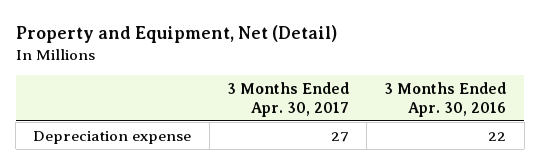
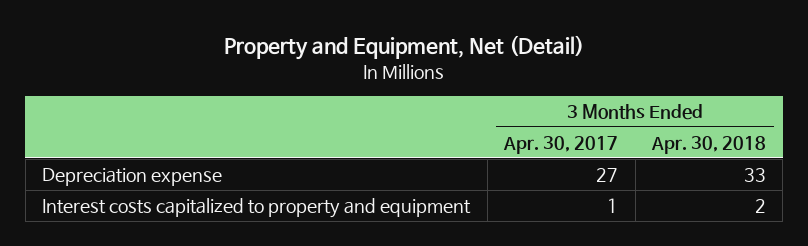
- | 3 Months Ended Apr. 30, 2017 | 3 Months Ended Apr. 30, 2016
+ | 3 Months Ended Apr. 30, 2017 | 3 Months Ended Apr. 30, 2018
+ Interest costs capitalized to property and equipment | 1 | 2

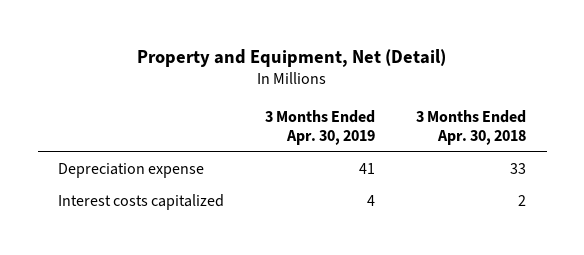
- | 3 Months Ended Apr. 30, 2017 | 3 Months Ended Apr. 30, 2018
+ | 3 Months Ended Apr. 30, 2019 | 3 Months Ended Apr. 30, 2018
- Interest costs capitalized to property and equipment | 1 | 2
+ Interest costs capitalized | 4 | 2

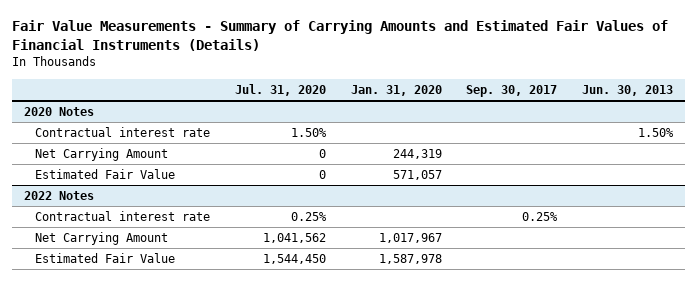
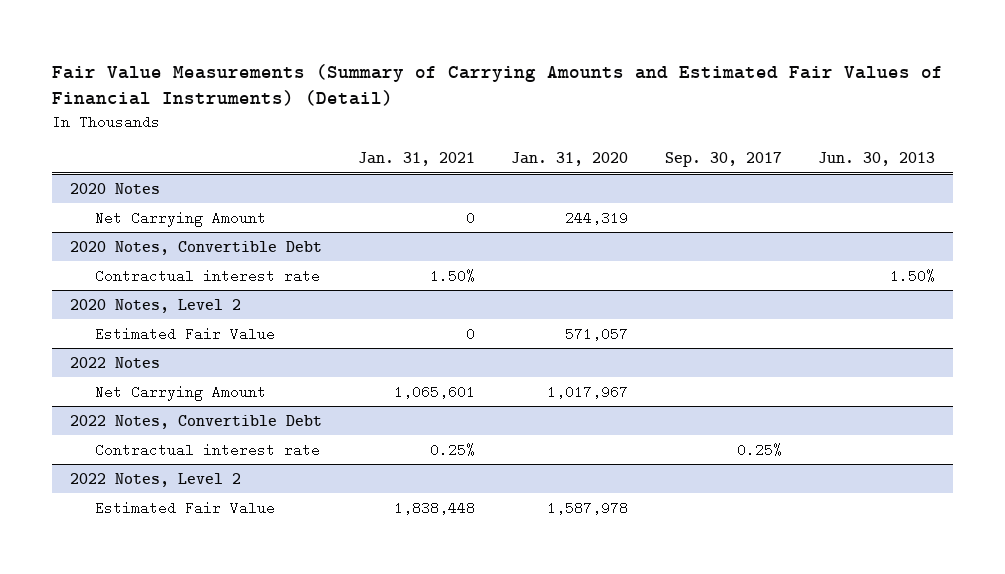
- Fair Value Measurements - Summary of Carrying Amounts and Estimated Fair Values of Financial Instruments (Details)
+ Fair Value Measurements (Summary of Carrying Amounts and Estimated Fair Values of Financial Instruments) (Detail)
- | Jul. 31, 2020 | Jan. 31, 2020 | Sep. 30, 2017 | Jun. 30, 2013
+ | Jan. 31, 2021 | Jan. 31, 2020 | Sep. 30, 2017 | Jun. 30, 2013
@ 2020 Notes
- Contractual interest rate | 1.50% | | | 1.50%
+ 2020 Notes, Convertible Debt
+ Contractual interest rate | 1.50% | | | 1.50%
+ 2020 Notes, Level 2
@ 2022 Notes
- Contractual interest rate | 0.25% | | 0.25% |
+ 2022 Notes, Convertible Debt
+ Contractual interest rate | 0.25% | | 0.25% |
+ 2022 Notes, Level 2

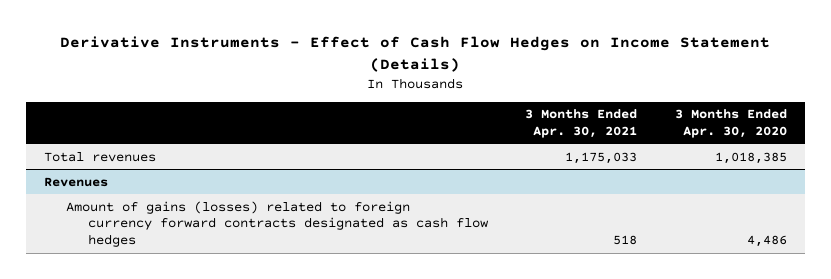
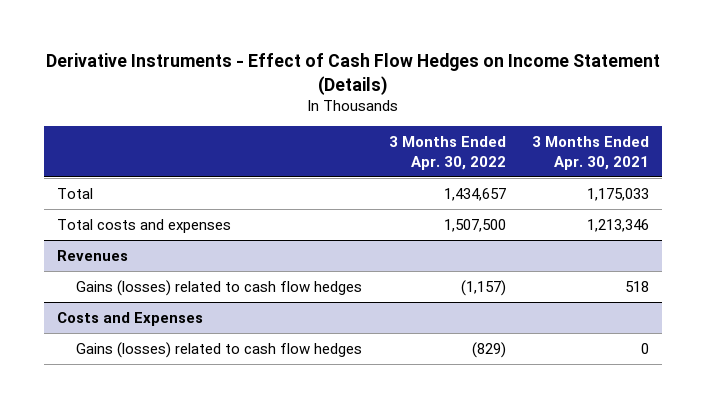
- | 3 Months Ended Apr. 30, 2021 | 3 Months Ended Apr. 30, 2020
+ | 3 Months Ended Apr. 30, 2022 | 3 Months Ended Apr. 30, 2021
- Total revenues | 1,175,033 | 1,018,385
+ Total | 1,434,657 | 1,175,033
+ Total costs and expenses | 1,507,500 | 1,213,346
@ Revenues
- Amount of gains (losses) related to foreign currency forward contracts designated as cash flow hedges | 518 | 4,486
+ Gains (losses) related to cash flow hedges | (1,157) | 518
+ Costs and Expenses
+ Gains (losses) related to cash flow hedges | (829) | 0

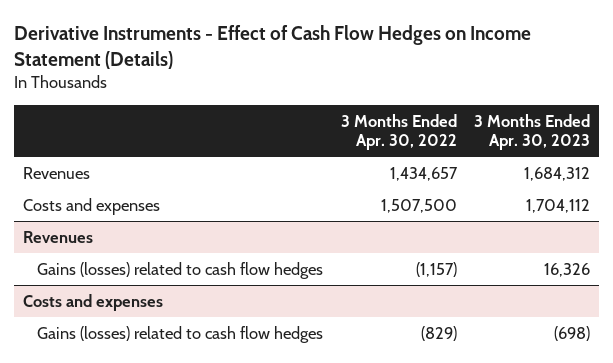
- | 3 Months Ended Apr. 30, 2022 | 3 Months Ended Apr. 30, 2021
+ | 3 Months Ended Apr. 30, 2022 | 3 Months Ended Apr. 30, 2023
- Total | 1,434,657 | 1,175,033
- Total costs and expenses | 1,507,500 | 1,213,346
+ Revenues | 1,434,657 | 1,684,312
+ Costs and expenses | 1,507,500 | 1,704,112
- Costs and Expenses
+ Costs and expenses

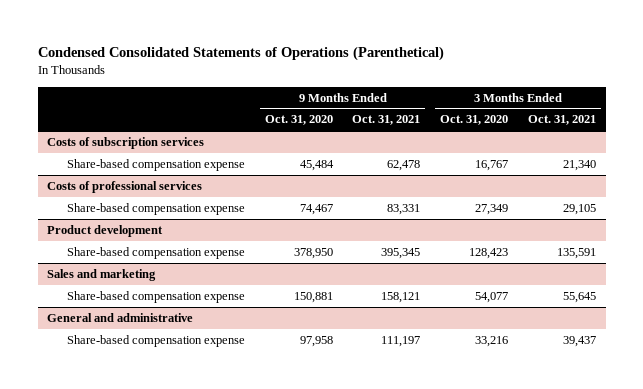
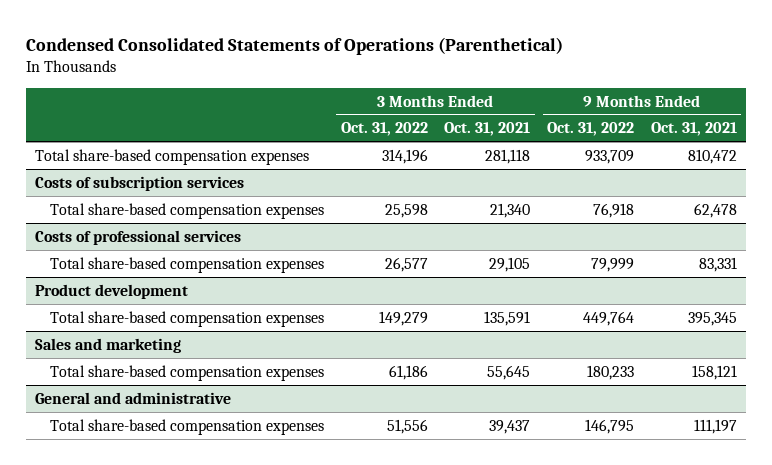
- | 9 Months Ended Oct. 31, 2020 | 9 Months Ended Oct. 31, 2021 | 3 Months Ended Oct. 31, 2020 | 3 Months Ended Oct. 31, 2021
+ | 3 Months Ended Oct. 31, 2022 | 3 Months Ended Oct. 31, 2021 | 9 Months Ended Oct. 31, 2022 | 9 Months Ended Oct. 31, 2021
+ Total share-based compensation expenses | 314,196 | 281,118 | 933,709 | 810,472
@ Costs of subscription services
- Share-based compensation expense | 45,484 | 62,478 | 16,767 | 21,340
+ Total share-based compensation expenses | 25,598 | 21,340 | 76,918 | 62,478
@ Costs of professional services
- Share-based compensation expense | 74,467 | 83,331 | 27,349 | 29,105
+ Total share-based compensation expenses | 26,577 | 29,105 | 79,999 | 83,331
@ Product development
- Share-based compensation expense | 378,950 | 395,345 | 128,423 | 135,591
+ Total share-based compensation expenses | 149,279 | 135,591 | 449,764 | 395,345
@ Sales and marketing
- Share-based compensation expense | 150,881 | 158,121 | 54,077 | 55,645
+ Total share-based compensation expenses | 61,186 | 55,645 | 180,233 | 158,121
@ General and administrative
- Share-based compensation expense | 97,958 | 111,197 | 33,216 | 39,437
+ Total share-based compensation expenses | 51,556 | 39,437 | 146,795 | 111,197

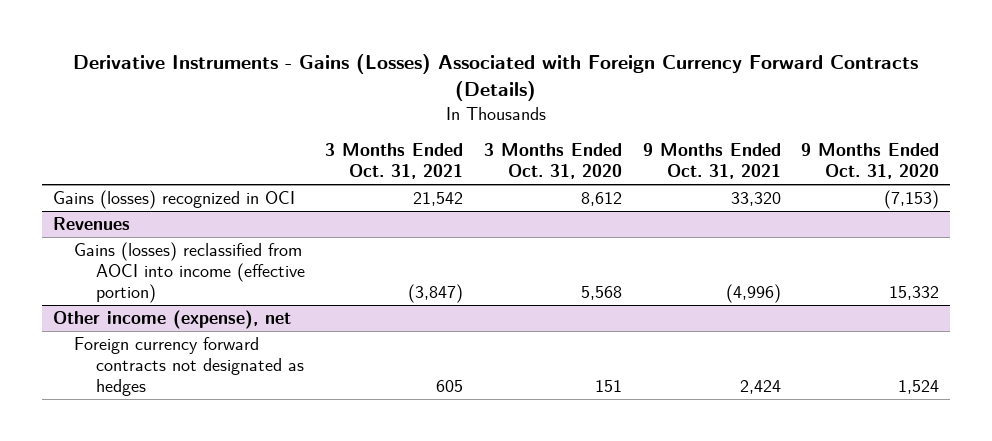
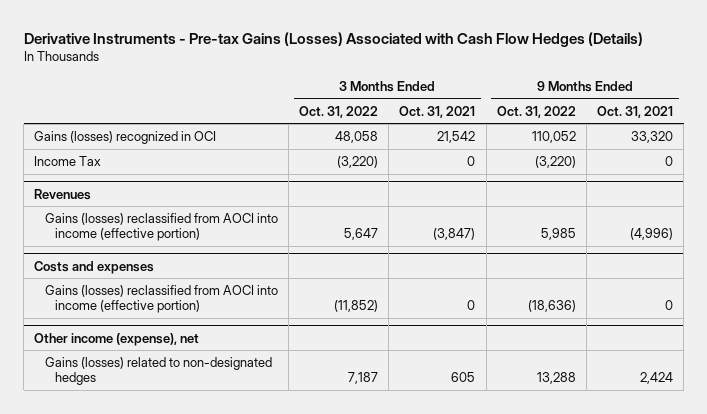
- Derivative Instruments - Gains (Losses) Associated with Foreign Currency Forward Contracts (Details)
+ Derivative Instruments - Pre-tax Gains (Losses) Associated with Cash Flow Hedges (Details)
- | 3 Months Ended Oct. 31, 2021 | 3 Months Ended Oct. 31, 2020 | 9 Months Ended Oct. 31, 2021 | 9 Months Ended Oct. 31, 2020
+ | 3 Months Ended Oct. 31, 2022 | 3 Months Ended Oct. 31, 2021 | 9 Months Ended Oct. 31, 2022 | 9 Months Ended Oct. 31, 2021
+ Income Tax | (3,220) | 0 | (3,220) | 0
+ Costs and expenses
+ Gains (losses) reclassified from AOCI into income (effective portion) | (11,852) | 0 | (18,636) | 0
@ Other income (expense), net
- Foreign currency forward contracts not designated as hedges | 605 | 151 | 2,424 | 1,524
+ Gains (losses) related to non-designated hedges | 7,187 | 605 | 13,288 | 2,424

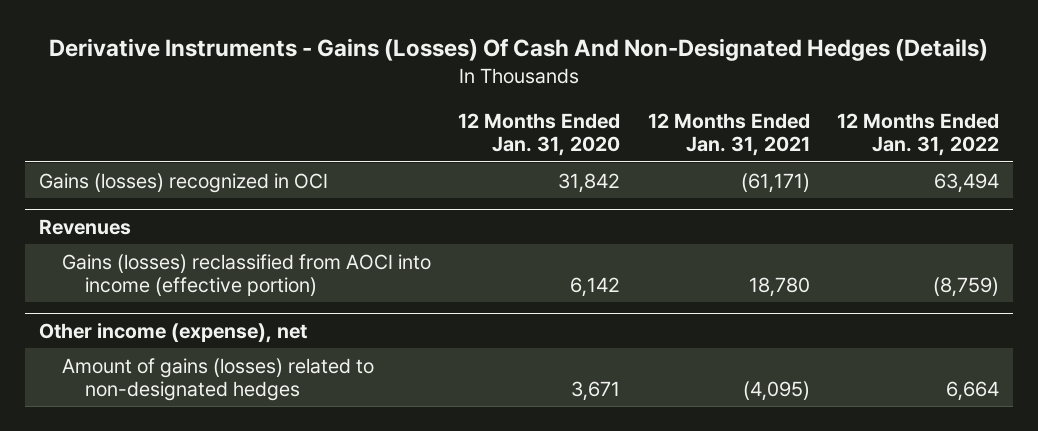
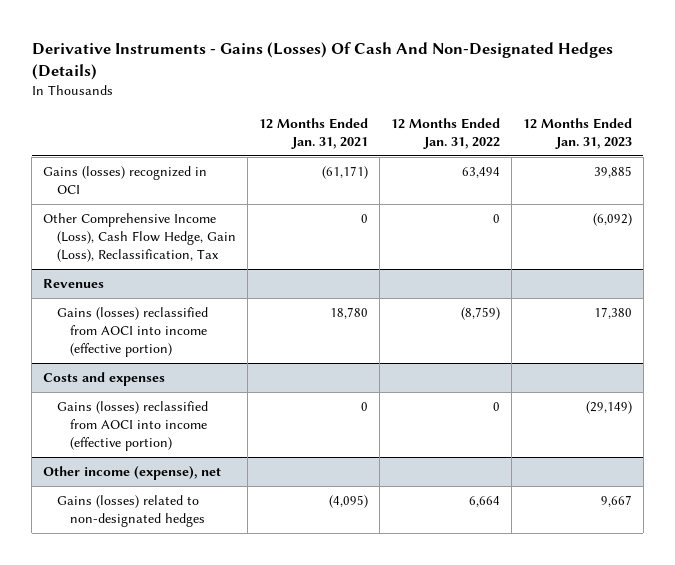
- | 12 Months Ended Jan. 31, 2020 | 12 Months Ended Jan. 31, 2021 | 12 Months Ended Jan. 31, 2022
+ | 12 Months Ended Jan. 31, 2021 | 12 Months Ended Jan. 31, 2022 | 12 Months Ended Jan. 31, 2023
+ Other Comprehensive Income (Loss), Cash Flow Hedge, Gain (Loss), Reclassification, Tax | 0 | 0 | (6,092)
+ Costs and expenses
+ Gains (losses) reclassified from AOCI into income (effective portion) | 0 | 0 | (29,149)
@ Other income (expense), net
- Amount of gains (losses) related to non-designated hedges | 3,671 | (4,095) | 6,664
+ Gains (losses) related to non-designated hedges | (4,095) | 6,664 | 9,667

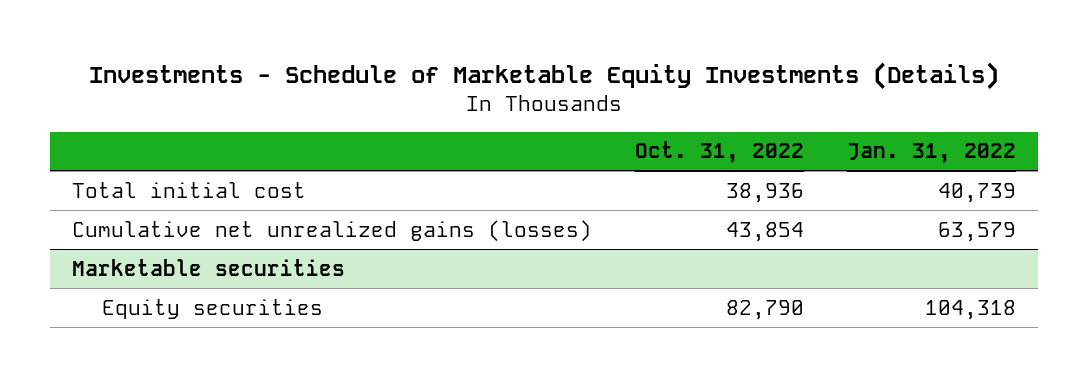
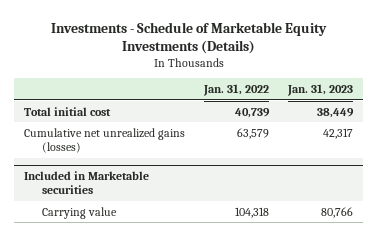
- | Oct. 31, 2022 | Jan. 31, 2022
+ | Jan. 31, 2022 | Jan. 31, 2023
- Marketable securities
- Equity securities | 82,790 | 104,318
+ Included in Marketable securities
+ Carrying value | 104,318 | 80,766

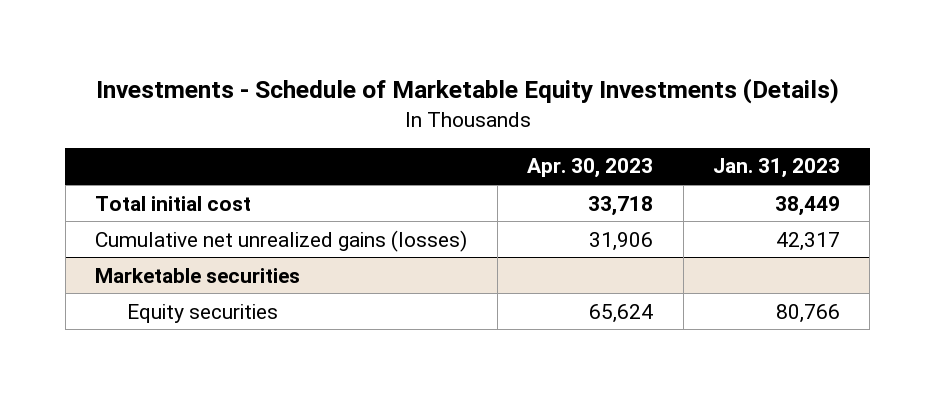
- | Jan. 31, 2022 | Jan. 31, 2023
+ | Apr. 30, 2023 | Jan. 31, 2023
- Included in Marketable securities
- Carrying value | 104,318 | 80,766
+ Marketable securities
+ Equity securities | 65,624 | 80,766

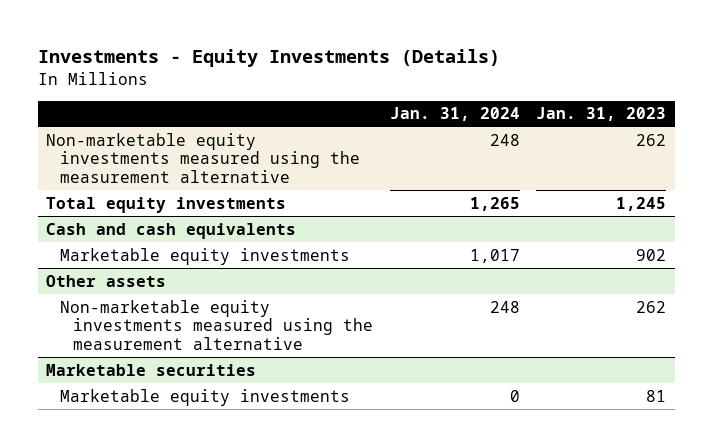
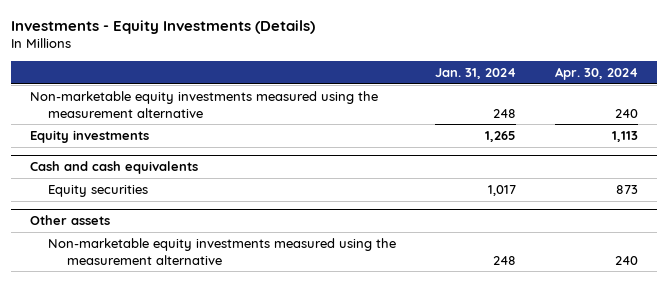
- | Jan. 31, 2024 | Jan. 31, 2023
+ | Jan. 31, 2024 | Apr. 30, 2024
- Total equity investments | 1,265 | 1,245
+ Equity investments | 1,265 | 1,113
@ Cash and cash equivalents
- Marketable equity investments | 1,017 | 902
+ Equity securities | 1,017 | 873
- Marketable securities
- Marketable equity investments | 0 | 81

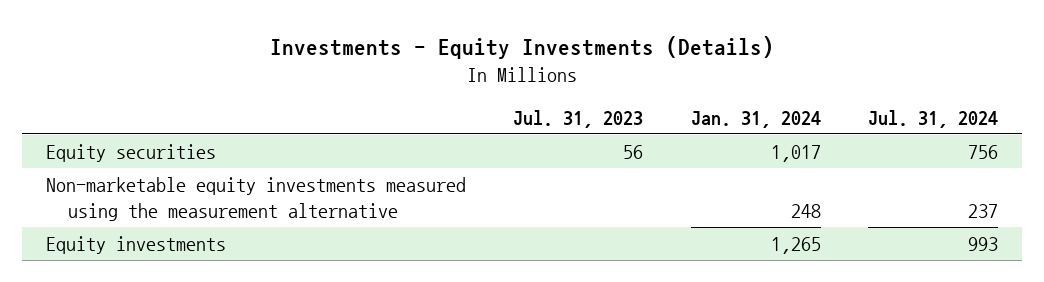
- | Jan. 31, 2024 | Apr. 30, 2024
+ | Jul. 31, 2023 | Jan. 31, 2024 | Jul. 31, 2024
- Non-marketable equity investments measured using the measurement alternative | 248 | 240
- Cash and cash equivalents
- Other assets
moved down: Equity investments | | 1,265 | 993

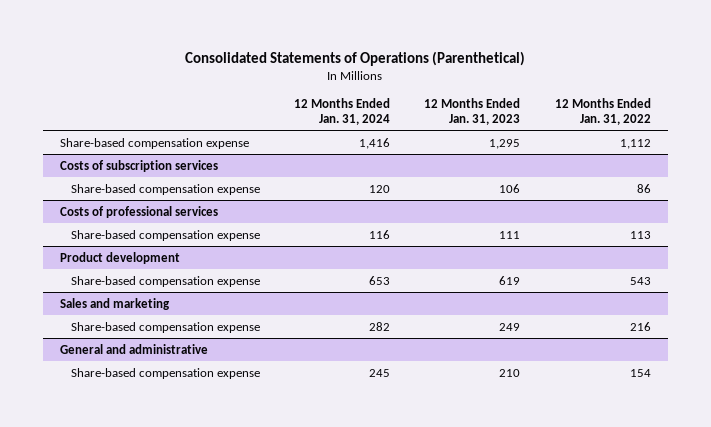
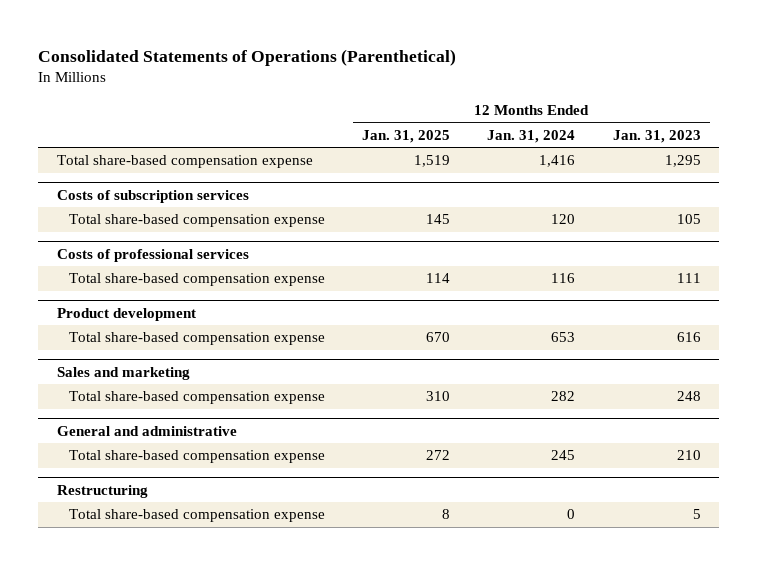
- | 12 Months Ended Jan. 31, 2024 | 12 Months Ended Jan. 31, 2023 | 12 Months Ended Jan. 31, 2022
+ | 12 Months Ended Jan. 31, 2025 | 12 Months Ended Jan. 31, 2024 | 12 Months Ended Jan. 31, 2023
- Share-based compensation expense | 1,416 | 1,295 | 1,112
+ Total share-based compensation expense | 1,519 | 1,416 | 1,295
@ Costs of subscription services
- Share-based compensation expense | 120 | 106 | 86
+ Total share-based compensation expense | 145 | 120 | 105
@ Costs of professional services
- Share-based compensation expense | 116 | 111 | 113
+ Total share-based compensation expense | 114 | 116 | 111
@ Product development
- Share-based compensation expense | 653 | 619 | 543
+ Total share-based compensation expense | 670 | 653 | 616
@ Sales and marketing
- Share-based compensation expense | 282 | 249 | 216
+ Total share-based compensation expense | 310 | 282 | 248
@ General and administrative
- Share-based compensation expense | 245 | 210 | 154
+ Total share-based compensation expense | 272 | 245 | 210
+ Restructuring
+ Total share-based compensation expense | 8 | 0 | 5

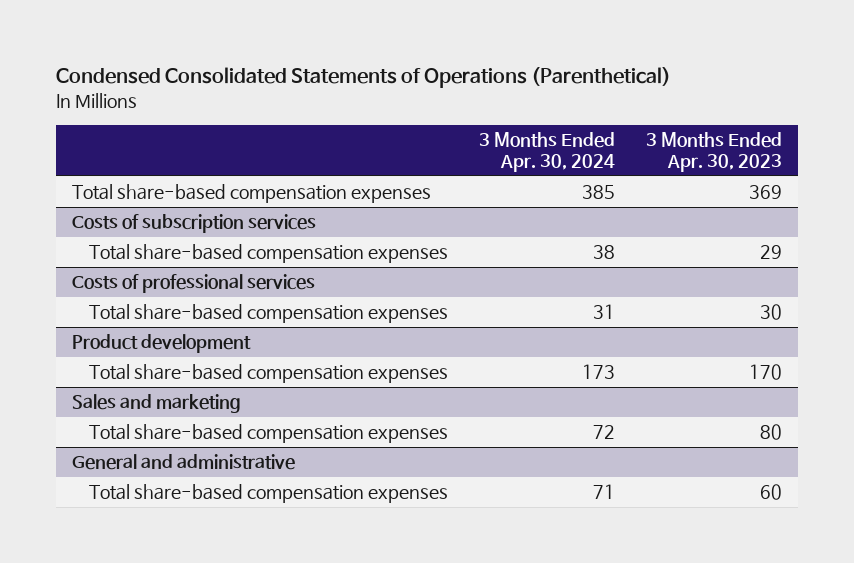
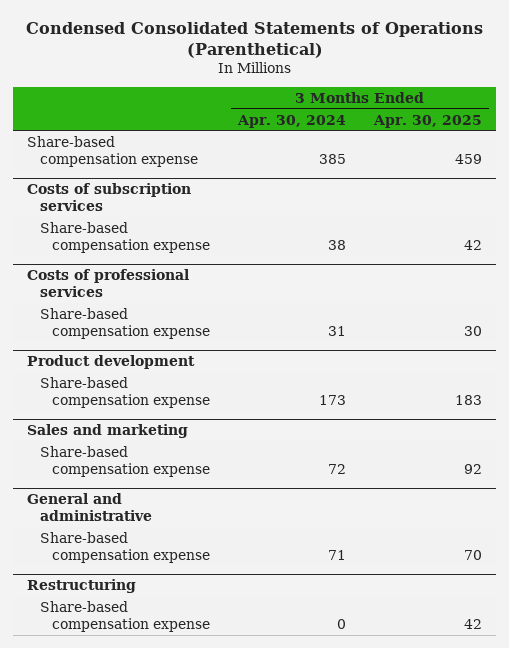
- | 3 Months Ended Apr. 30, 2024 | 3 Months Ended Apr. 30, 2023
+ | 3 Months Ended Apr. 30, 2024 | 3 Months Ended Apr. 30, 2025
- Total share-based compensation expenses | 385 | 369
+ Share-based compensation expense | 385 | 459
@ Costs of subscription services
- Total share-based compensation expenses | 38 | 29
+ Share-based compensation expense | 38 | 42
@ Costs of professional services
- Total share-based compensation expenses | 31 | 30
+ Share-based compensation expense | 31 | 30
@ Product development
- Total share-based compensation expenses | 173 | 170
+ Share-based compensation expense | 173 | 183
@ Sales and marketing
- Total share-based compensation expenses | 72 | 80
+ Share-based compensation expense | 72 | 92
@ General and administrative
- Total share-based compensation expenses | 71 | 60
+ Share-based compensation expense | 71 | 70
+ Restructuring
+ Share-based compensation expense | 0 | 42

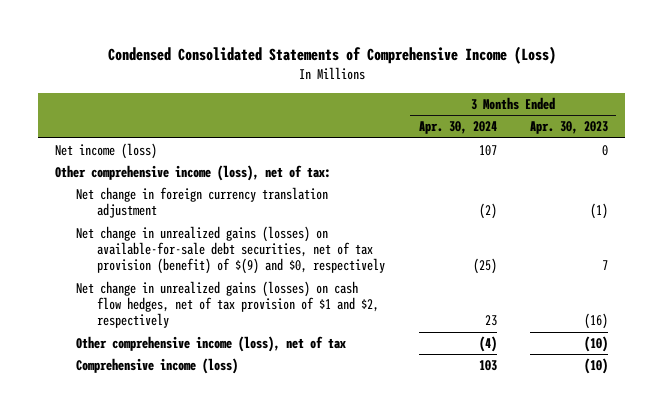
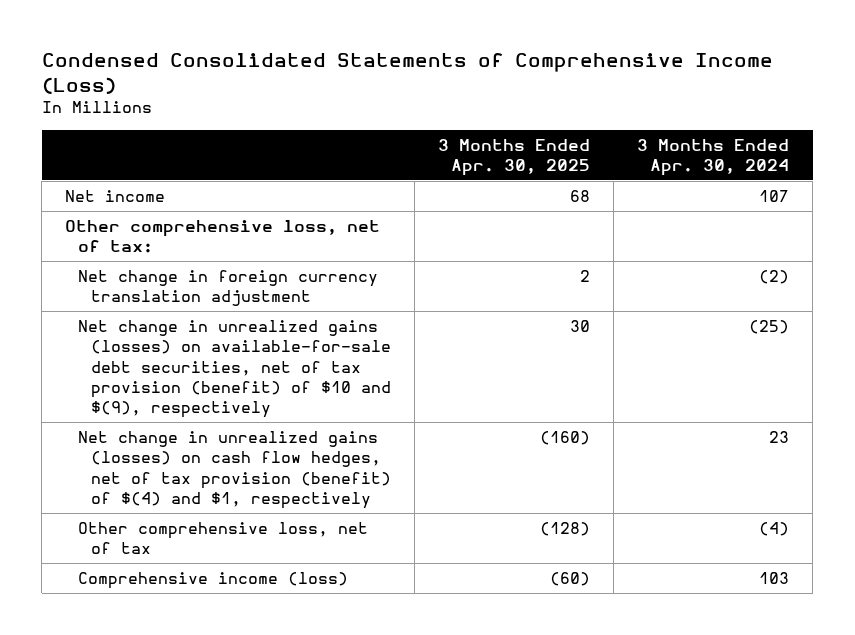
- | 3 Months Ended Apr. 30, 2024 | 3 Months Ended Apr. 30, 2023
+ | 3 Months Ended Apr. 30, 2025 | 3 Months Ended Apr. 30, 2024
- Net income (loss) | 107 | 0
- Other comprehensive income (loss), net of tax:
+ Net income | 68 | 107
+ Other comprehensive loss, net of tax:
- Net change in unrealized gains (losses) on available-for-sale debt securities, net of tax provision (benefit) of $(9) and $0, respectively | (25) | 7
- Net change in unrealized gains (losses) on cash flow hedges, net of tax provision of $1 and $2, respectively | 23 | (16)
- Other comprehensive income (loss), net of tax | (4) | (10)
+ Net change in unrealized gains (losses) on available-for-sale debt securities, net of tax provision (benefit) of $10 and $(9), respectively | 30 | (25)
+ Net change in unrealized gains (losses) on cash flow hedges, net of tax provision (benefit) of $(4) and $1, respectively | (160) | 23
+ Other comprehensive loss, net of tax | (128) | (4)

